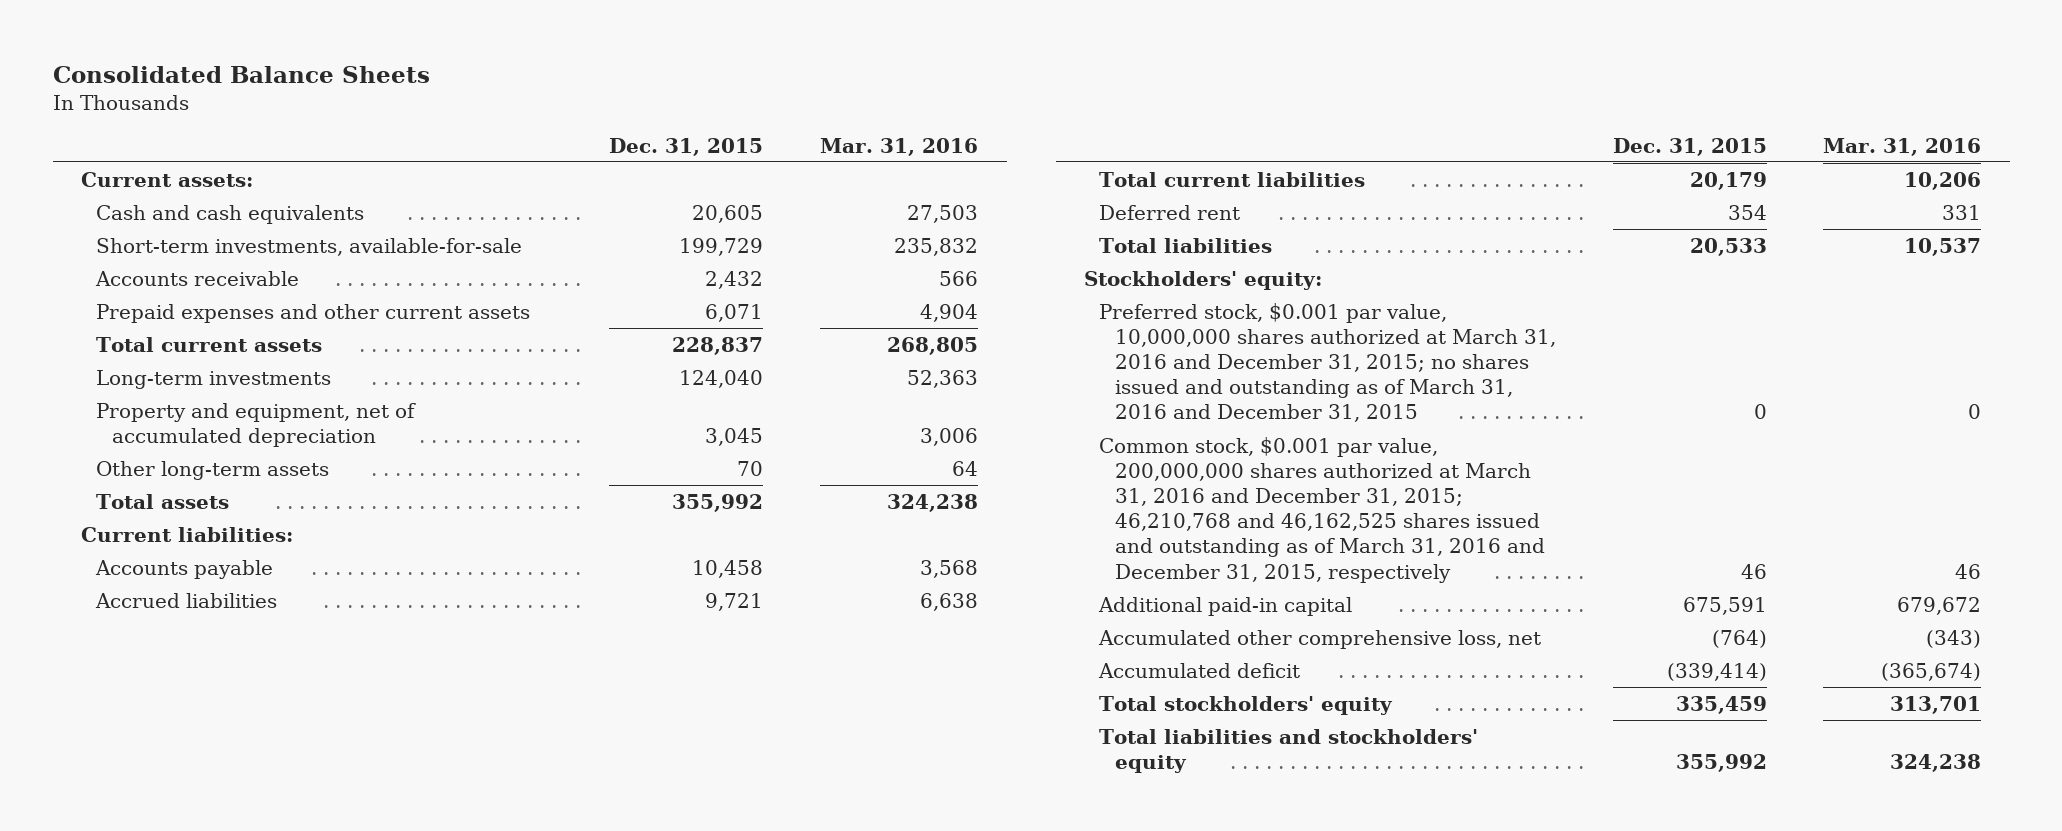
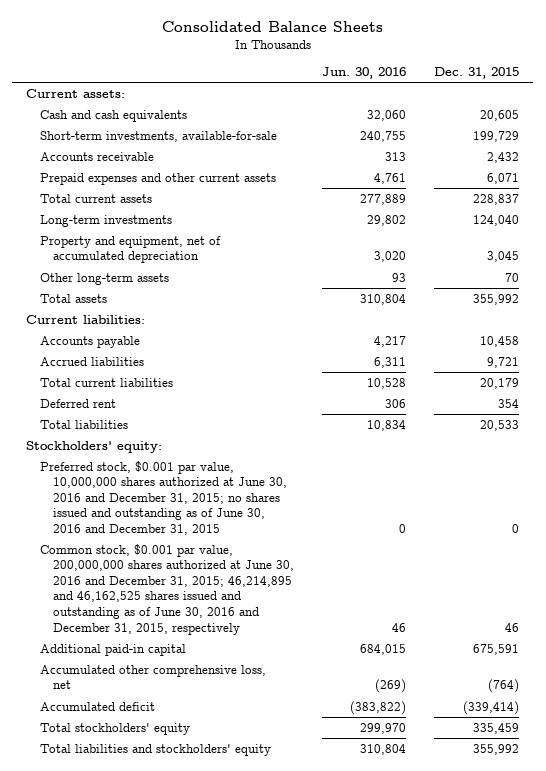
- | Dec. 31, 2015 | Mar. 31, 2016
+ | Jun. 30, 2016 | Dec. 31, 2015
- Preferred stock, $0.001 par value, 10,000,000 shares authorized at March 31, 2016 and December 31, 2015; no shares issued and outstanding as of March 31, 2016 and December 31, 2015 | 0 | 0
- Common stock, $0.001 par value, 200,000,000 shares authorized at March 31, 2016 and December 31, 2015; 46,210,768 and 46,162,525 shares issued and outstanding as of March 31, 2016 and December 31, 2015, respectively | 46 | 46
+ Preferred stock, $0.001 par value, 10,000,000 shares authorized at June 30, 2016 and December 31, 2015; no shares issued and outstanding as of June 30, 2016 and December 31, 2015 | 0 | 0
+ Common stock, $0.001 par value, 200,000,000 shares authorized at June 30, 2016 and December 31, 2015; 46,214,895 and 46,162,525 shares issued and outstanding as of June 30, 2016 and December 31, 2015, respectively | 46 | 46

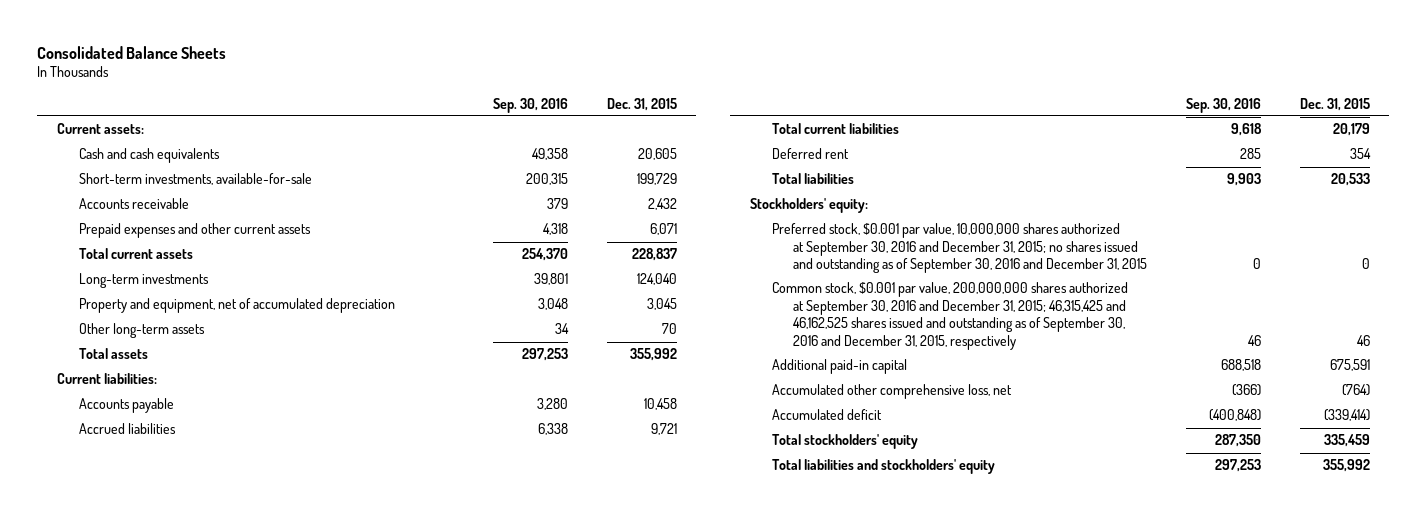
- | Jun. 30, 2016 | Dec. 31, 2015
+ | Sep. 30, 2016 | Dec. 31, 2015
- Preferred stock, $0.001 par value, 10,000,000 shares authorized at June 30, 2016 and December 31, 2015; no shares issued and outstanding as of June 30, 2016 and December 31, 2015 | 0 | 0
- Common stock, $0.001 par value, 200,000,000 shares authorized at June 30, 2016 and December 31, 2015; 46,214,895 and 46,162,525 shares issued and outstanding as of June 30, 2016 and December 31, 2015, respectively | 46 | 46
+ Preferred stock, $0.001 par value, 10,000,000 shares authorized at September 30, 2016 and December 31, 2015; no shares issued and outstanding as of September 30, 2016 and December 31, 2015 | 0 | 0
+ Common stock, $0.001 par value, 200,000,000 shares authorized at September 30, 2016 and December 31, 2015; 46,315,425 and 46,162,525 shares issued and outstanding as of September 30, 2016 and December 31, 2015, respectively | 46 | 46

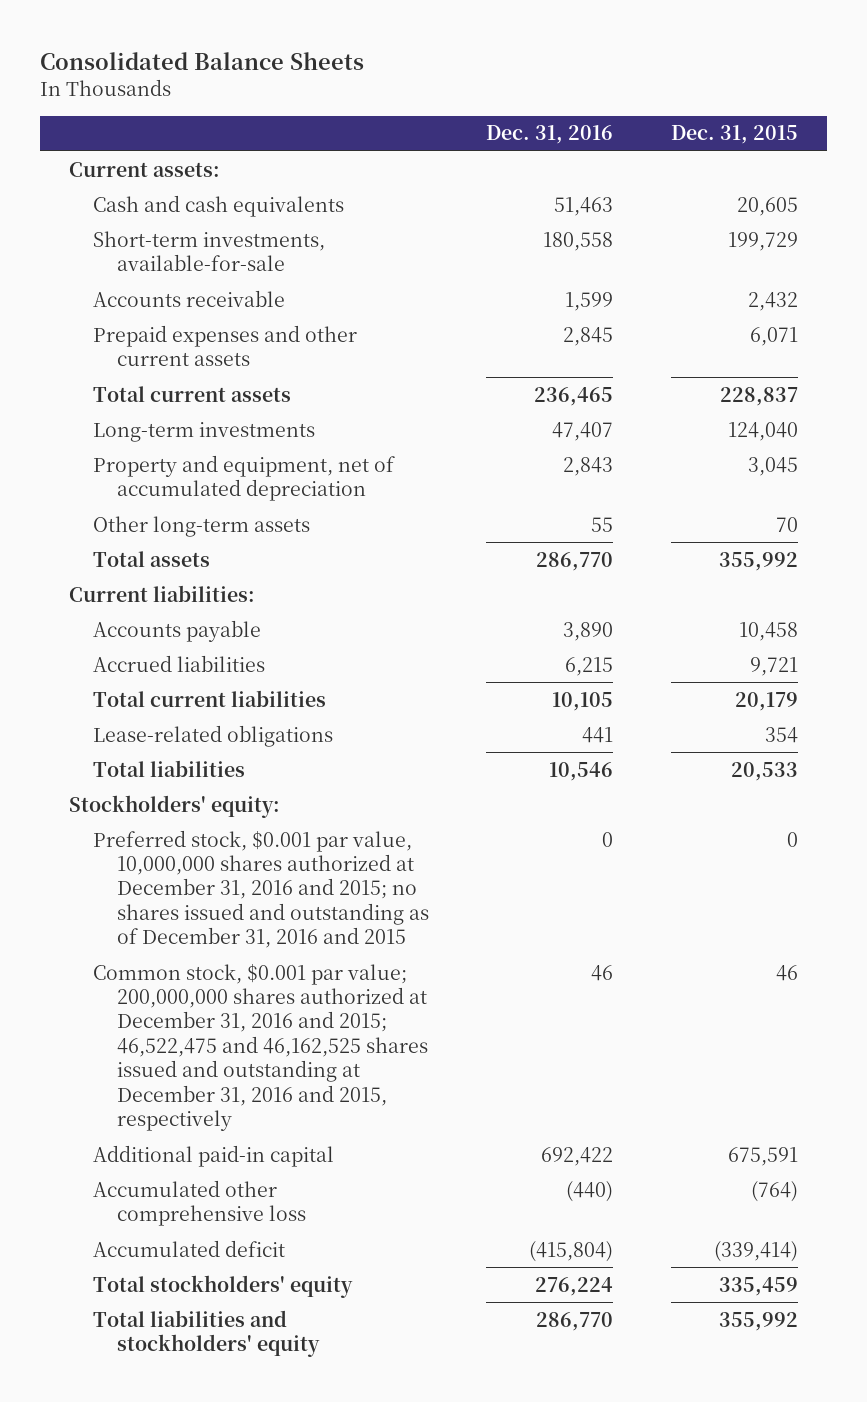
- | Sep. 30, 2016 | Dec. 31, 2015
+ | Dec. 31, 2016 | Dec. 31, 2015
- Deferred rent | 285 | 354
+ Lease-related obligations | 441 | 354
- Preferred stock, $0.001 par value, 10,000,000 shares authorized at September 30, 2016 and December 31, 2015; no shares issued and outstanding as of September 30, 2016 and December 31, 2015 | 0 | 0
- Common stock, $0.001 par value, 200,000,000 shares authorized at September 30, 2016 and December 31, 2015; 46,315,425 and 46,162,525 shares issued and outstanding as of September 30, 2016 and December 31, 2015, respectively | 46 | 46
+ Preferred stock, $0.001 par value, 10,000,000 shares authorized at December 31, 2016 and 2015; no shares issued and outstanding as of December 31, 2016 and 2015 | 0 | 0
+ Common stock, $0.001 par value; 200,000,000 shares authorized at December 31, 2016 and 2015; 46,522,475 and 46,162,525 shares issued and outstanding at December 31, 2016 and 2015, respectively | 46 | 46
- Accumulated other comprehensive loss, net | (366) | (764)
+ Accumulated other comprehensive loss | (440) | (764)

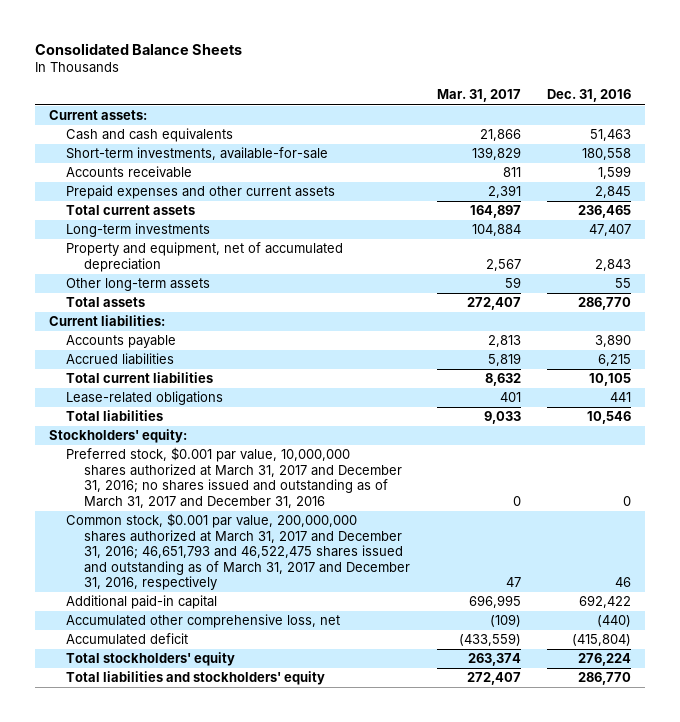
- | Dec. 31, 2016 | Dec. 31, 2015
+ | Mar. 31, 2017 | Dec. 31, 2016
- Preferred stock, $0.001 par value, 10,000,000 shares authorized at December 31, 2016 and 2015; no shares issued and outstanding as of December 31, 2016 and 2015 | 0 | 0
- Common stock, $0.001 par value; 200,000,000 shares authorized at December 31, 2016 and 2015; 46,522,475 and 46,162,525 shares issued and outstanding at December 31, 2016 and 2015, respectively | 46 | 46
+ Preferred stock, $0.001 par value, 10,000,000 shares authorized at March 31, 2017 and December 31, 2016; no shares issued and outstanding as of March 31, 2017 and December 31, 2016 | 0 | 0
+ Common stock, $0.001 par value, 200,000,000 shares authorized at March 31, 2017 and December 31, 2016; 46,651,793 and 46,522,475 shares issued and outstanding as of March 31, 2017 and December 31, 2016, respectively | 47 | 46
- Accumulated other comprehensive loss | (440) | (764)
+ Accumulated other comprehensive loss, net | (109) | (440)

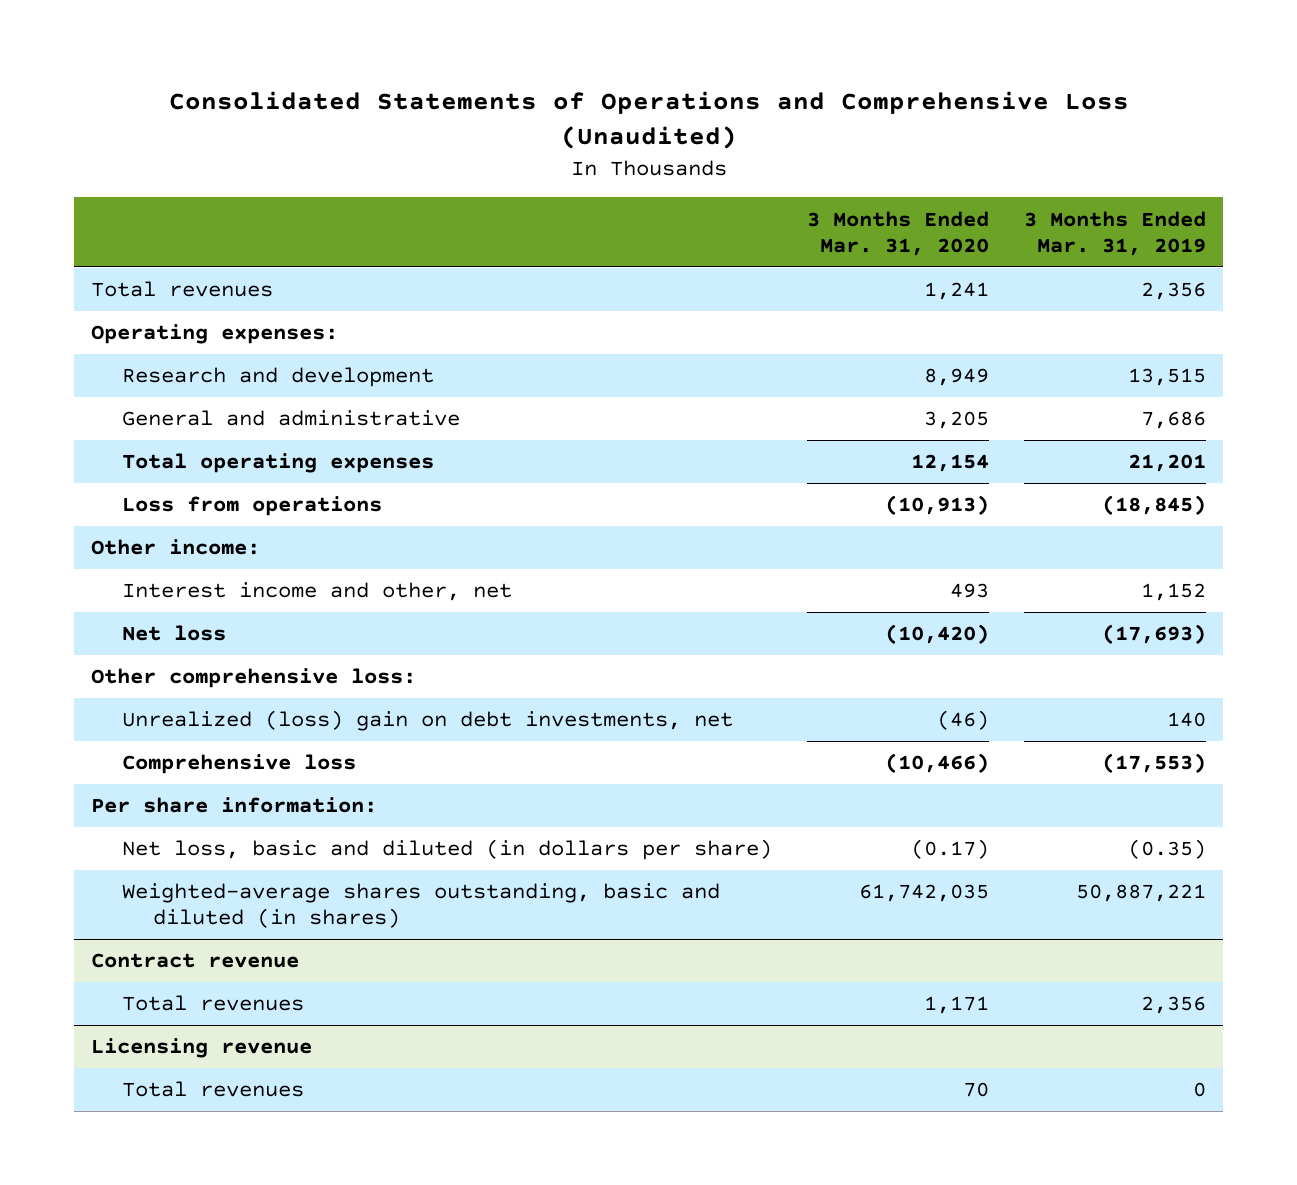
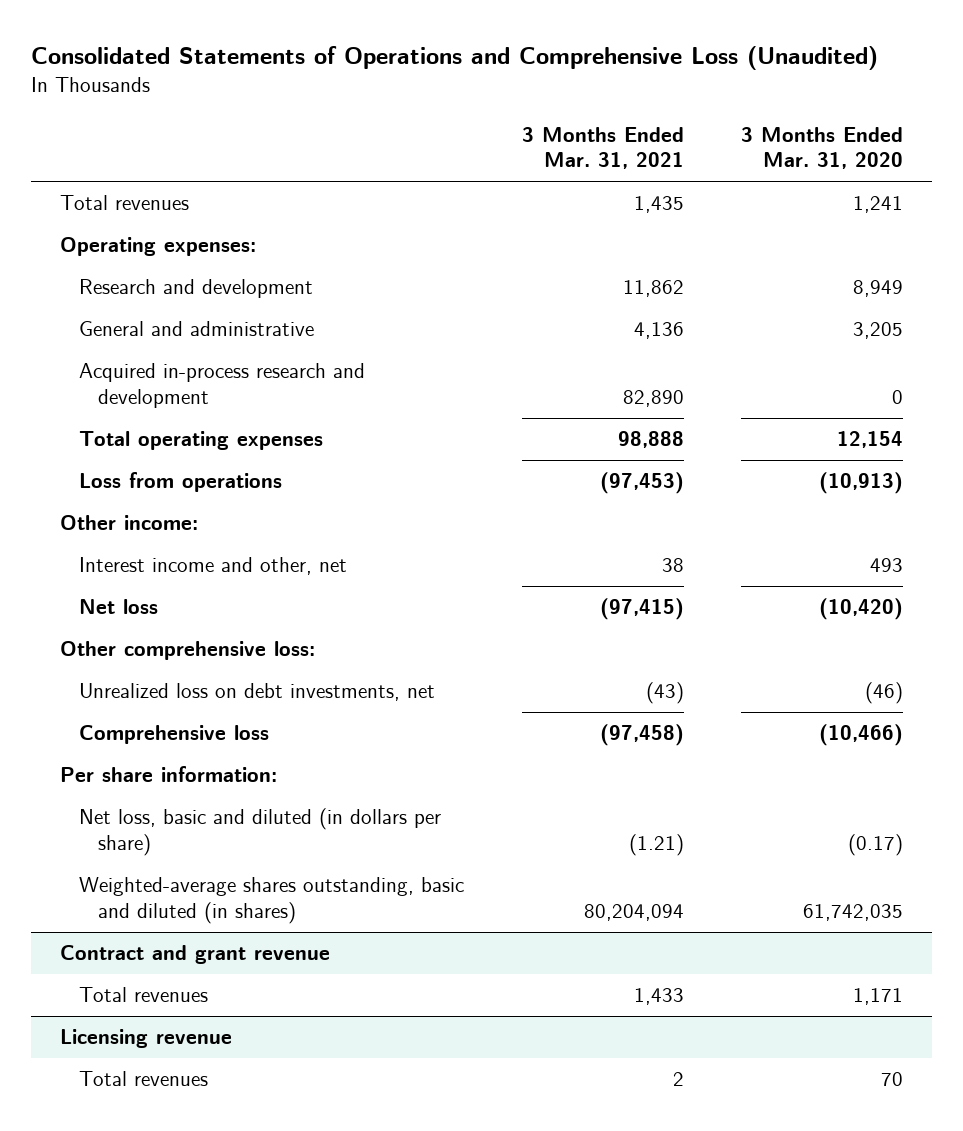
- | 3 Months Ended Mar. 31, 2020 | 3 Months Ended Mar. 31, 2019
+ | 3 Months Ended Mar. 31, 2021 | 3 Months Ended Mar. 31, 2020
+ Acquired in-process research and development | 82,890 | 0
- Unrealized (loss) gain on debt investments, net | (46) | 140
+ Unrealized loss on debt investments, net | (43) | (46)
- Contract revenue
+ Contract and grant revenue

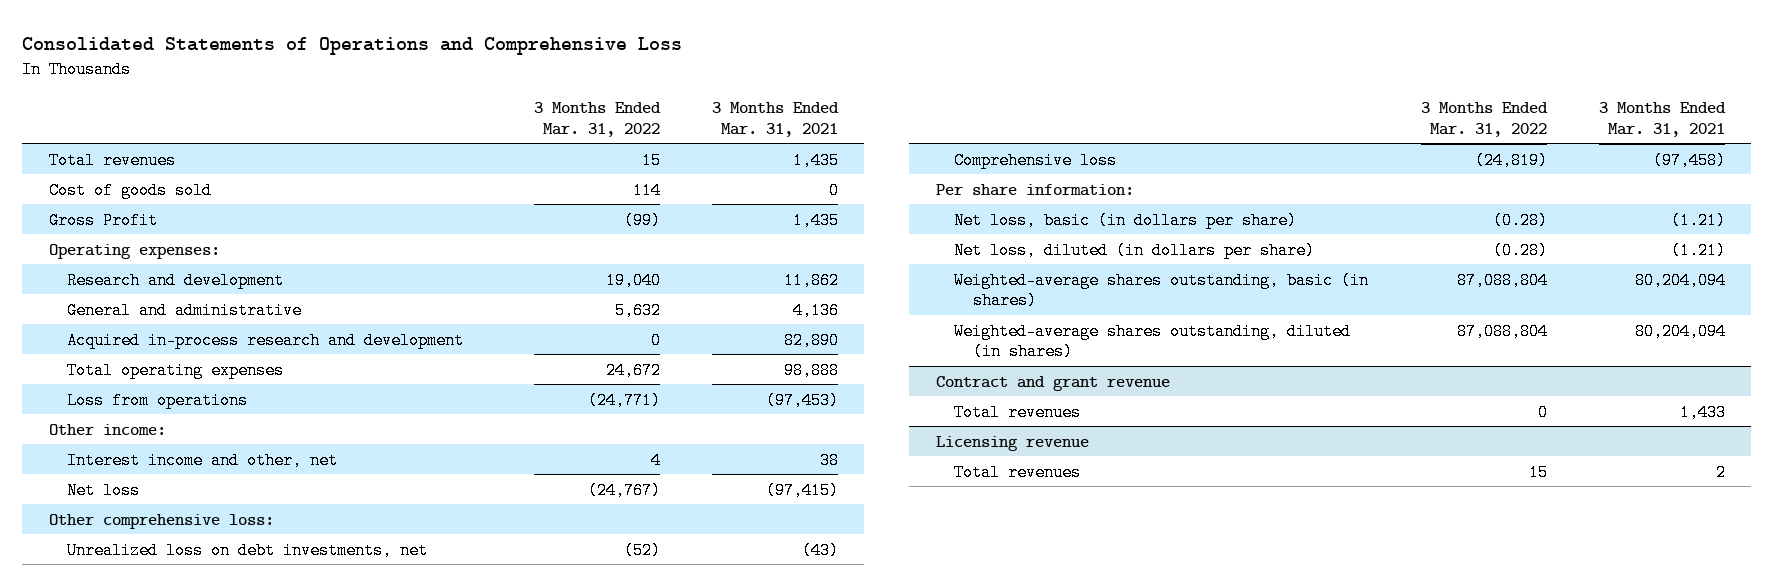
- Consolidated Statements of Operations and Comprehensive Loss (Unaudited)
+ Consolidated Statements of Operations and Comprehensive Loss
- | 3 Months Ended Mar. 31, 2021 | 3 Months Ended Mar. 31, 2020
+ | 3 Months Ended Mar. 31, 2022 | 3 Months Ended Mar. 31, 2021
+ Cost of goods sold | 114 | 0
+ Gross Profit | (99) | 1,435
- Net loss, basic and diluted (in dollars per share) | (1.21) | (0.17)
- Weighted-average shares outstanding, basic and diluted (in shares) | 80,204,094 | 61,742,035
+ Net loss, basic (in dollars per share) | (0.28) | (1.21)
+ Net loss, diluted (in dollars per share) | (0.28) | (1.21)
+ Weighted-average shares outstanding, basic (in shares) | 87,088,804 | 80,204,094
+ Weighted-average shares outstanding, diluted (in shares) | 87,088,804 | 80,204,094

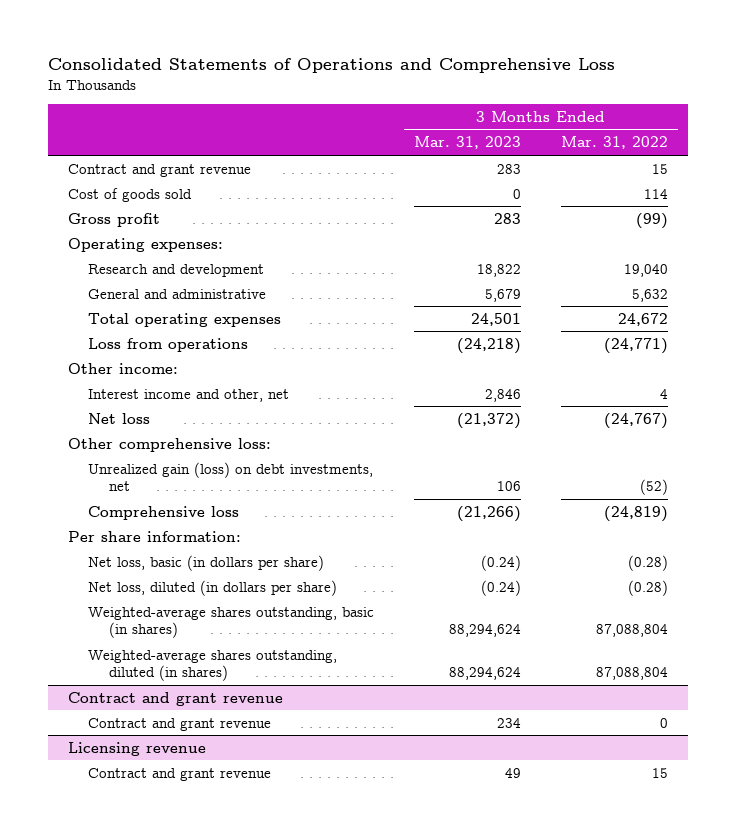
- | 3 Months Ended Mar. 31, 2022 | 3 Months Ended Mar. 31, 2021
+ | 3 Months Ended Mar. 31, 2023 | 3 Months Ended Mar. 31, 2022
- Total revenues | 15 | 1,435
+ Contract and grant revenue | 283 | 15
- Gross Profit | (99) | 1,435
+ Gross profit | 283 | (99)
- Acquired in-process research and development | 0 | 82,890
- Unrealized loss on debt investments, net | (52) | (43)
+ Unrealized gain (loss) on debt investments, net | 106 | (52)
@ Contract and grant revenue
- Total revenues | 0 | 1,433
+ Contract and grant revenue | 234 | 0
@ Licensing revenue
- Total revenues | 15 | 2
+ Contract and grant revenue | 49 | 15

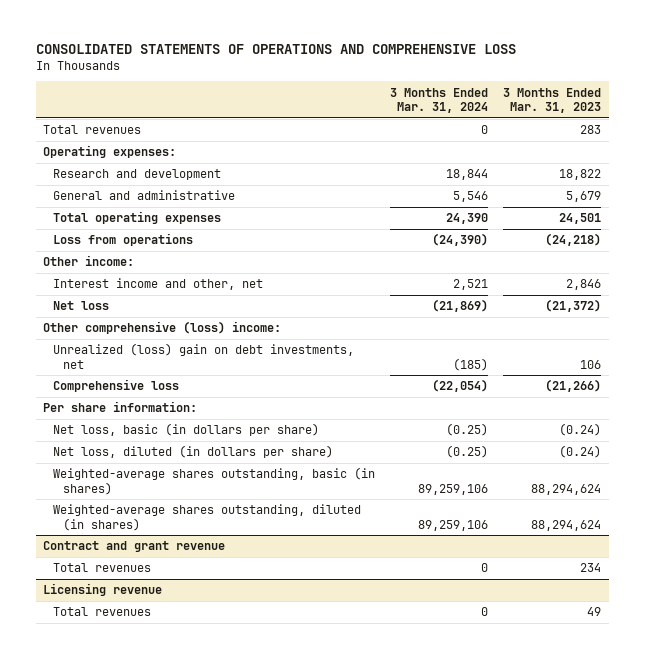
- Consolidated Statements of Operations and Comprehensive Loss
+ CONSOLIDATED STATEMENTS OF OPERATIONS AND COMPREHENSIVE LOSS
- | 3 Months Ended Mar. 31, 2023 | 3 Months Ended Mar. 31, 2022
+ | 3 Months Ended Mar. 31, 2024 | 3 Months Ended Mar. 31, 2023
- Contract and grant revenue | 283 | 15
- Cost of goods sold | 0 | 114
- Gross profit | 283 | (99)
+ Total revenues | 0 | 283
- Other comprehensive loss:
- Unrealized gain (loss) on debt investments, net | 106 | (52)
+ Other comprehensive (loss) income:
+ Unrealized (loss) gain on debt investments, net | (185) | 106
@ Contract and grant revenue
- Contract and grant revenue | 234 | 0
+ Total revenues | 0 | 234
@ Licensing revenue
- Contract and grant revenue | 49 | 15
+ Total revenues | 0 | 49

